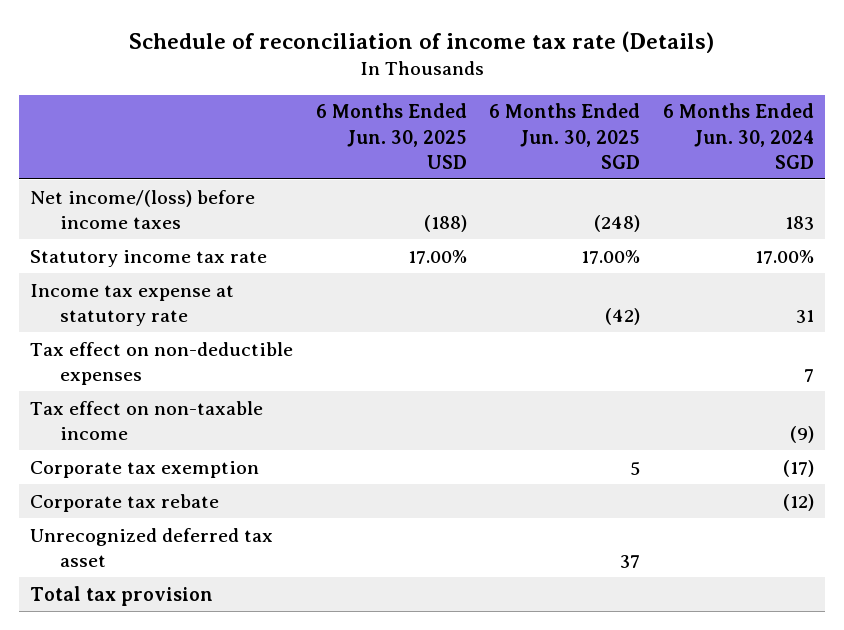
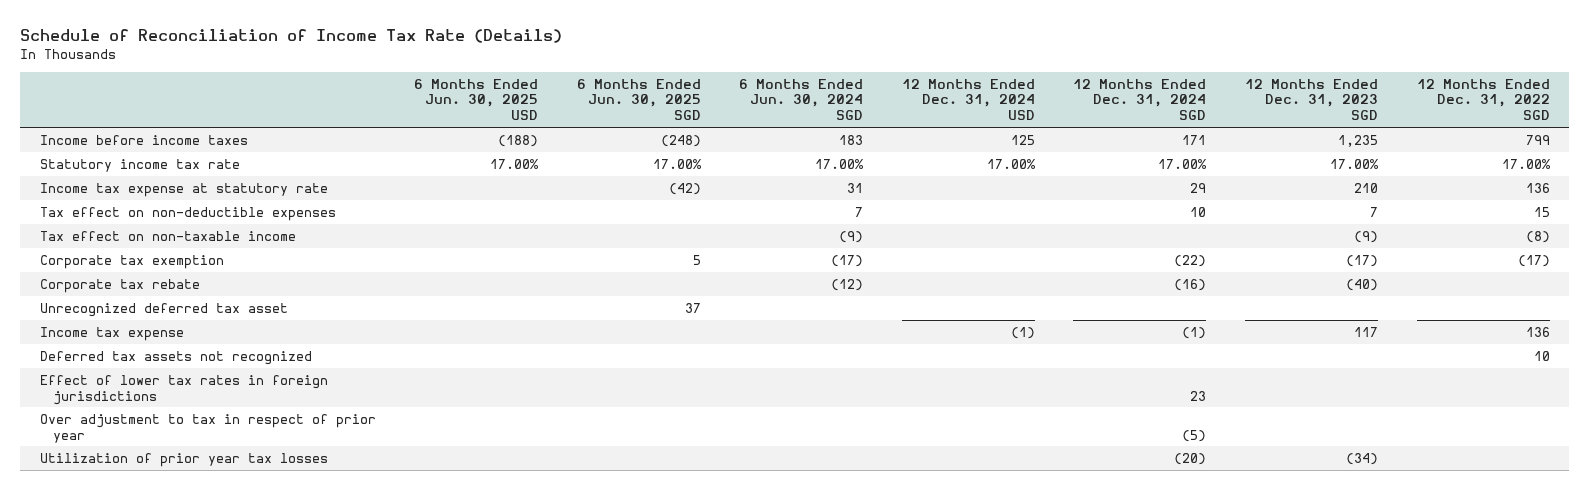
- Schedule of reconciliation of income tax rate (Details)
+ Schedule of Reconciliation of Income Tax Rate (Details)
- | 6 Months Ended Jun. 30, 2025 USD | 6 Months Ended Jun. 30, 2025 SGD | 6 Months Ended Jun. 30, 2024 SGD
+ | 6 Months Ended Jun. 30, 2025 USD | 6 Months Ended Jun. 30, 2025 SGD | 6 Months Ended Jun. 30, 2024 SGD | 12 Months Ended Dec. 31, 2024 USD | 12 Months Ended Dec. 31, 2024 SGD | 12 Months Ended Dec. 31, 2023 SGD | 12 Months Ended Dec. 31, 2022 SGD
- Net income/(loss) before income taxes | (188) | (248) | 183
+ Income before income taxes | (188) | (248) | 183 | 125 | 171 | 1,235 | 799
- Total tax provision
+ Income tax expense | | | | (1) | (1) | 117 | 136
+ Deferred tax assets not recognized | | | | | | | 10
+ Effect of lower tax rates in foreign jurisdictions | | | | | 23 | |
+ Over adjustment to tax in respect of prior year | | | | | (5) | |
+ Utilization of prior year tax losses | | | | | (20) | (34) |

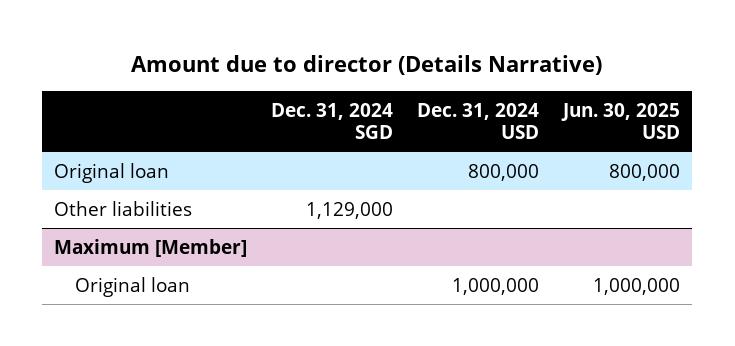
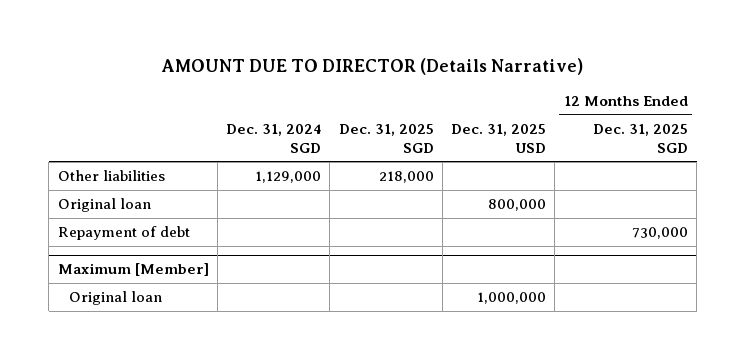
- Amount due to director (Details Narrative)
+ AMOUNT DUE TO DIRECTOR (Details Narrative)
- | Dec. 31, 2024 SGD | Dec. 31, 2024 USD | Jun. 30, 2025 USD
+ | Dec. 31, 2024 SGD | Dec. 31, 2025 SGD | Dec. 31, 2025 USD | 12 Months Ended Dec. 31, 2025 SGD
moved down: Original loan | | | 800,000 |
+ Repayment of debt | | | | 730,000

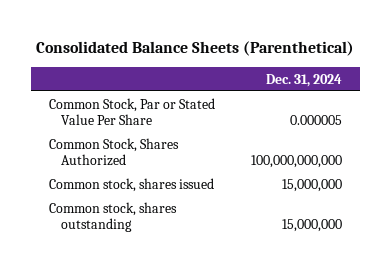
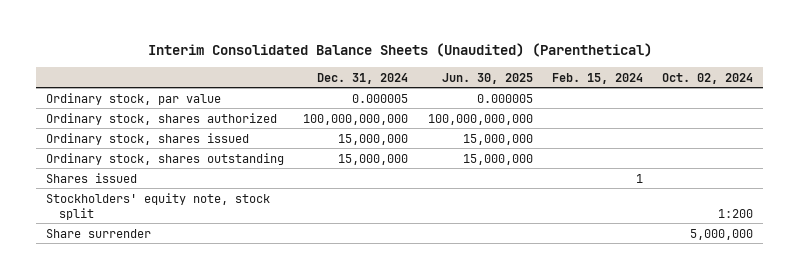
- Consolidated Balance Sheets (Parenthetical)
+ Interim Consolidated Balance Sheets (Unaudited) (Parenthetical)
- | Dec. 31, 2024
+ | Dec. 31, 2024 | Jun. 30, 2025 | Feb. 15, 2024 | Oct. 02, 2024
- Common Stock, Par or Stated Value Per Share | 0.000005
- Common Stock, Shares Authorized | 100,000,000,000
- Common stock, shares issued | 15,000,000
- Common stock, shares outstanding | 15,000,000
+ Ordinary stock, par value | 0.000005 | 0.000005 | |
+ Ordinary stock, shares authorized | 100,000,000,000 | 100,000,000,000 | |
+ Ordinary stock, shares issued | 15,000,000 | 15,000,000 | |
+ Ordinary stock, shares outstanding | 15,000,000 | 15,000,000 | |
+ Shares issued | | | 1 |
+ Stockholders' equity note, stock split | | | | 1:200
+ Share surrender | | | | 5,000,000

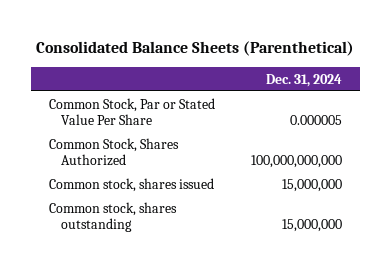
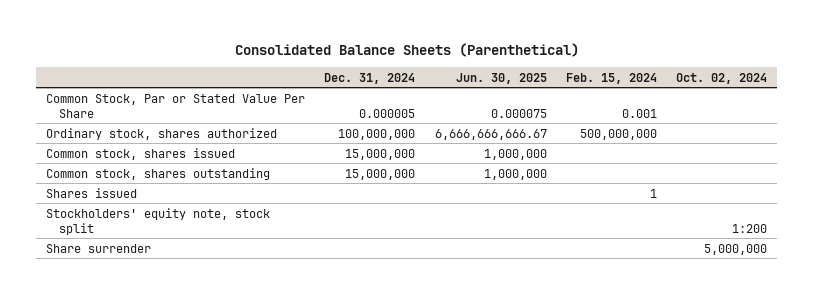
- | Dec. 31, 2024
+ | Dec. 31, 2024 | Jun. 30, 2025 | Feb. 15, 2024 | Oct. 02, 2024
- Common Stock, Shares Authorized | 100,000,000,000
+ Ordinary stock, shares authorized | 100,000,000 | 6,666,666,666.67 | 500,000,000 |
+ Shares issued | | | 1 |
+ Stockholders' equity note, stock split | | | | 1:200
+ Share surrender | | | | 5,000,000

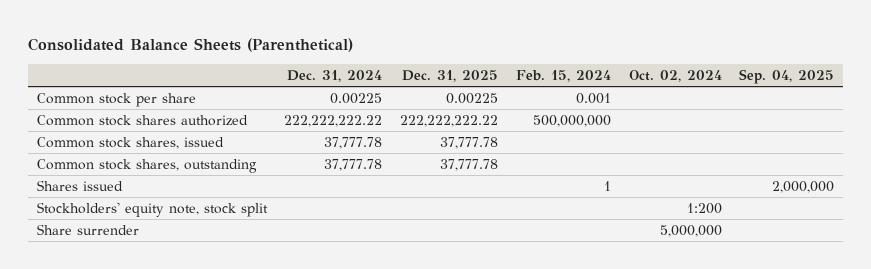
- | Dec. 31, 2024 | Jun. 30, 2025 | Feb. 15, 2024 | Oct. 02, 2024
+ | Dec. 31, 2024 | Dec. 31, 2025 | Feb. 15, 2024 | Oct. 02, 2024 | Sep. 04, 2025
- Common Stock, Par or Stated Value Per Share | 0.000005 | 0.000075 | 0.001 |
- Ordinary stock, shares authorized | 100,000,000 | 6,666,666,666.67 | 500,000,000 |
- Common stock, shares issued | 15,000,000 | 1,000,000 | |
- Common stock, shares outstanding | 15,000,000 | 1,000,000 | |
+ Common stock per share | 0.00225 | 0.00225 | 0.001 | |
+ Common stock shares authorized | 222,222,222.22 | 222,222,222.22 | 500,000,000 | |
+ Common stock shares, issued | 37,777.78 | 37,777.78 | | |
+ Common stock shares, outstanding | 37,777.78 | 37,777.78 | | |

